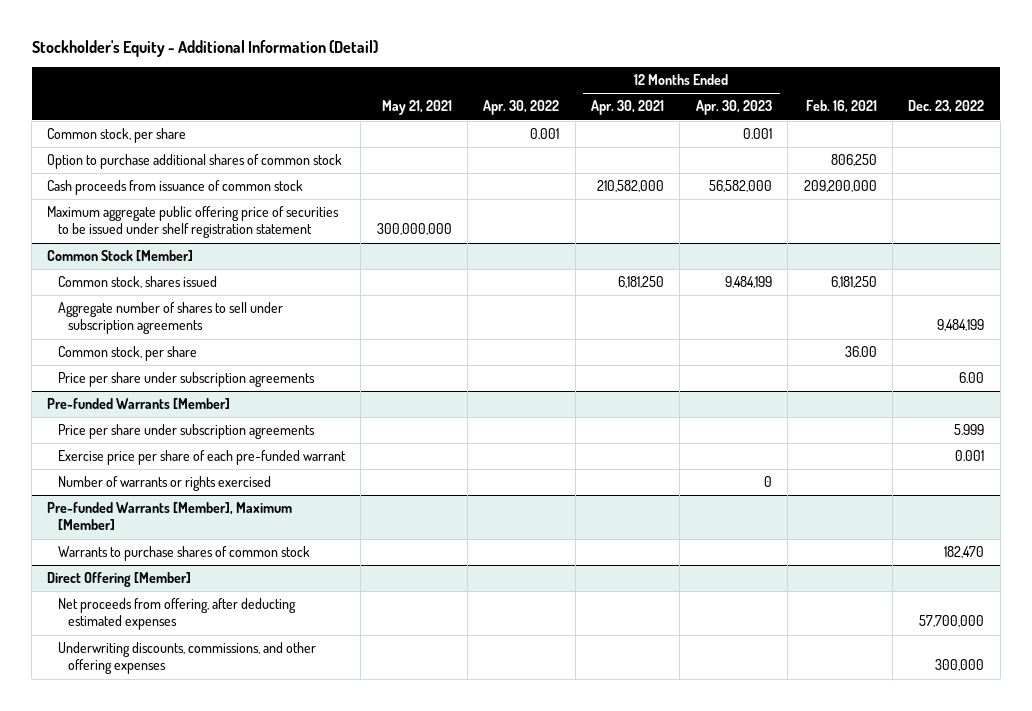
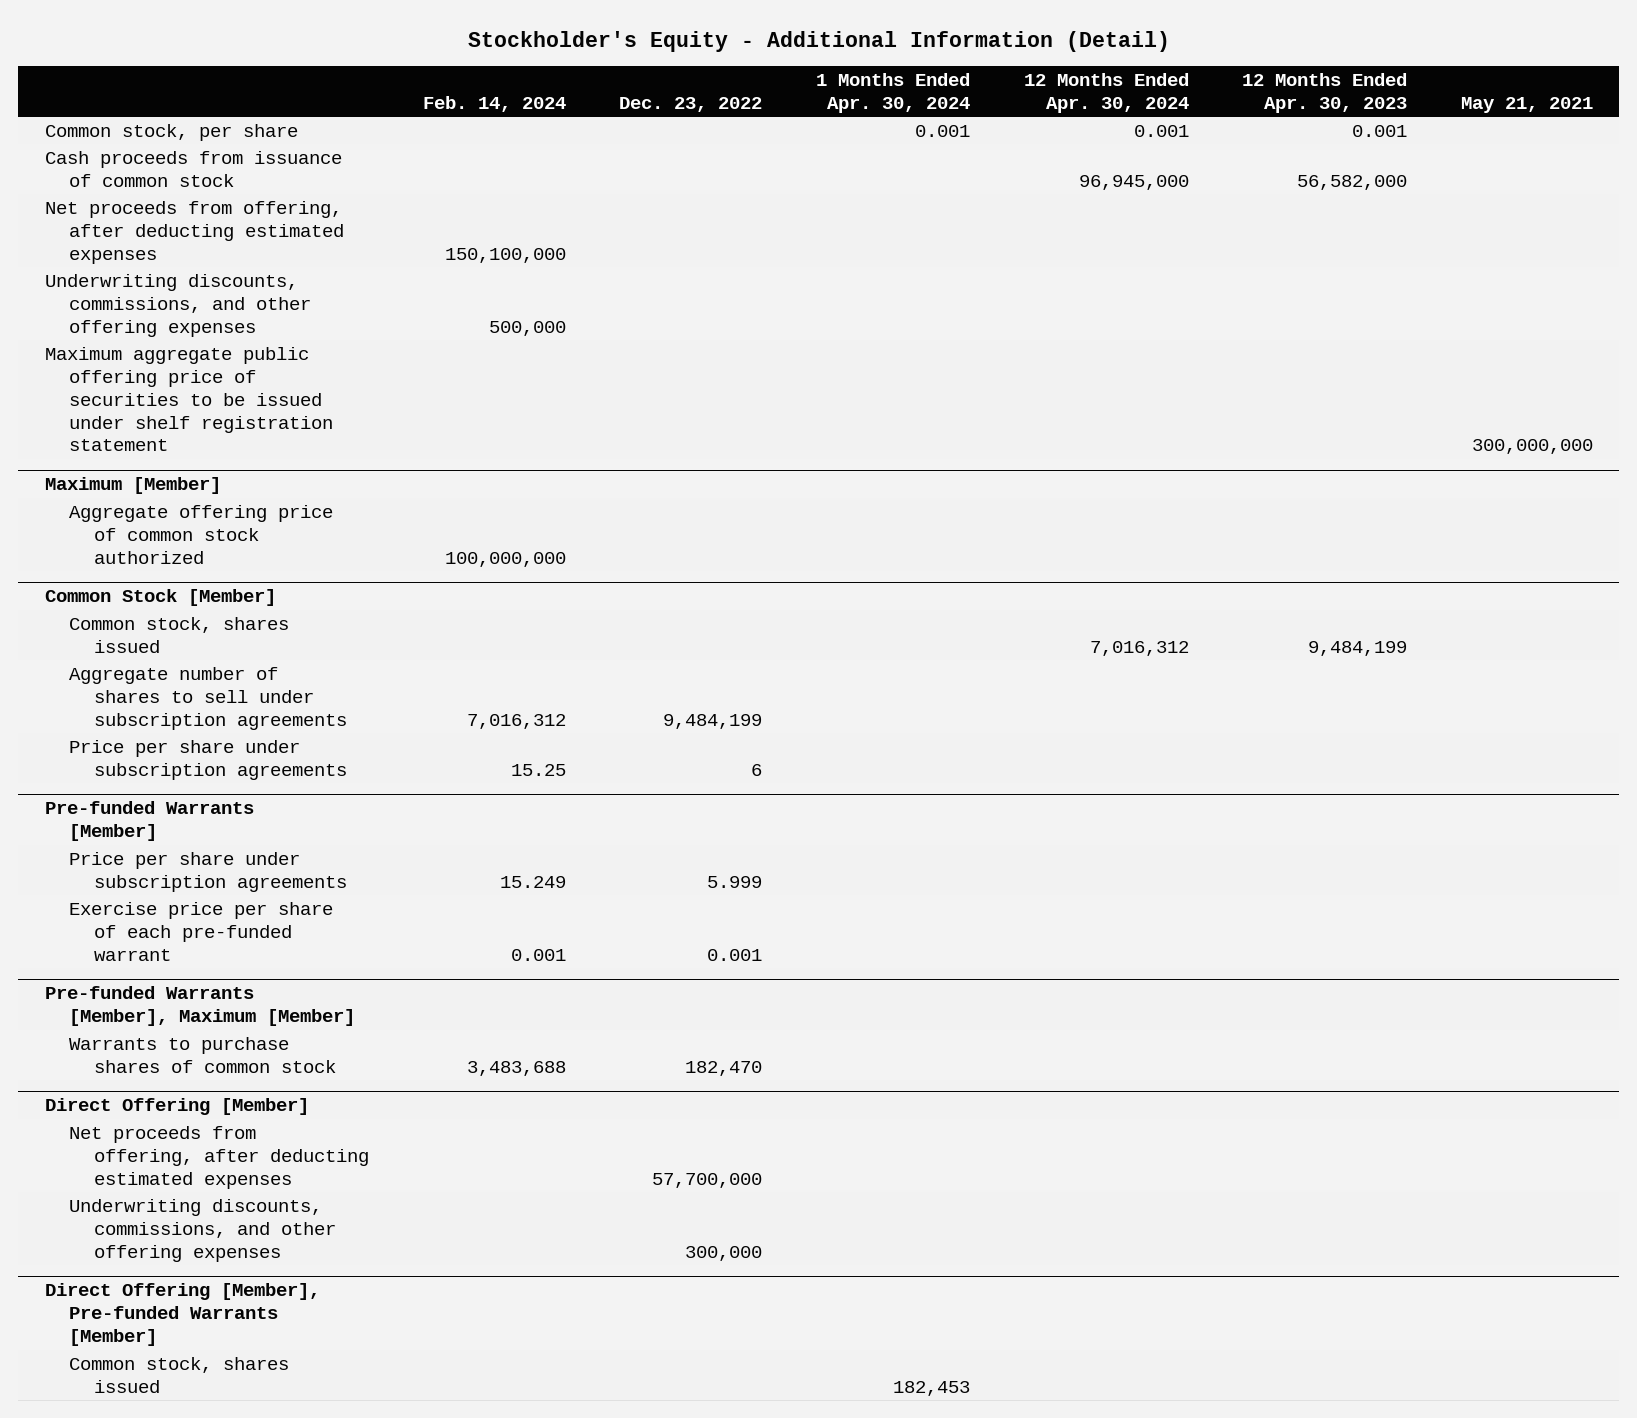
- | May 21, 2021 | Apr. 30, 2022 | 12 Months Ended Apr. 30, 2021 | 12 Months Ended Apr. 30, 2023 | Feb. 16, 2021 | Dec. 23, 2022
+ | Feb. 14, 2024 | Dec. 23, 2022 | 1 Months Ended Apr. 30, 2024 | 12 Months Ended Apr. 30, 2024 | 12 Months Ended Apr. 30, 2023 | May 21, 2021
- Option to purchase additional shares of common stock | | | | | 806,250 |
+ Net proceeds from offering, after deducting estimated expenses | 150,100,000 | | | | |
+ Underwriting discounts, commissions, and other offering expenses | 500,000 | | | | |
+ Maximum [Member]
+ Aggregate offering price of common stock authorized | 100,000,000 | | | | |
@ Common Stock [Member]
- Common stock, per share | | | | | 36.00 |
- Price per share under subscription agreements | | | | | | 6.00
+ Price per share under subscription agreements | 15.25 | 6 | | | |
@ Pre-funded Warrants [Member]
- Number of warrants or rights exercised | | | | 0 | |
+ Direct Offering [Member], Pre-funded Warrants [Member]
+ Common stock, shares issued | | | 182,453 | | |

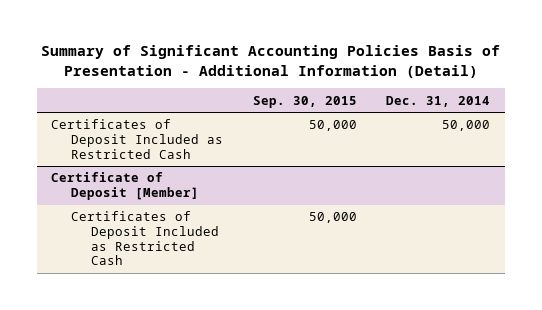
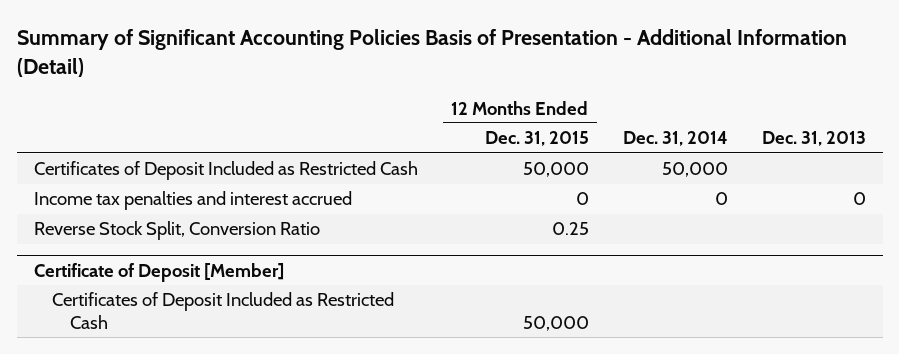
- | Sep. 30, 2015 | Dec. 31, 2014
+ | 12 Months Ended Dec. 31, 2015 | Dec. 31, 2014 | Dec. 31, 2013
+ Income tax penalties and interest accrued | 0 | 0 | 0
+ Reverse Stock Split, Conversion Ratio | 0.25 | |

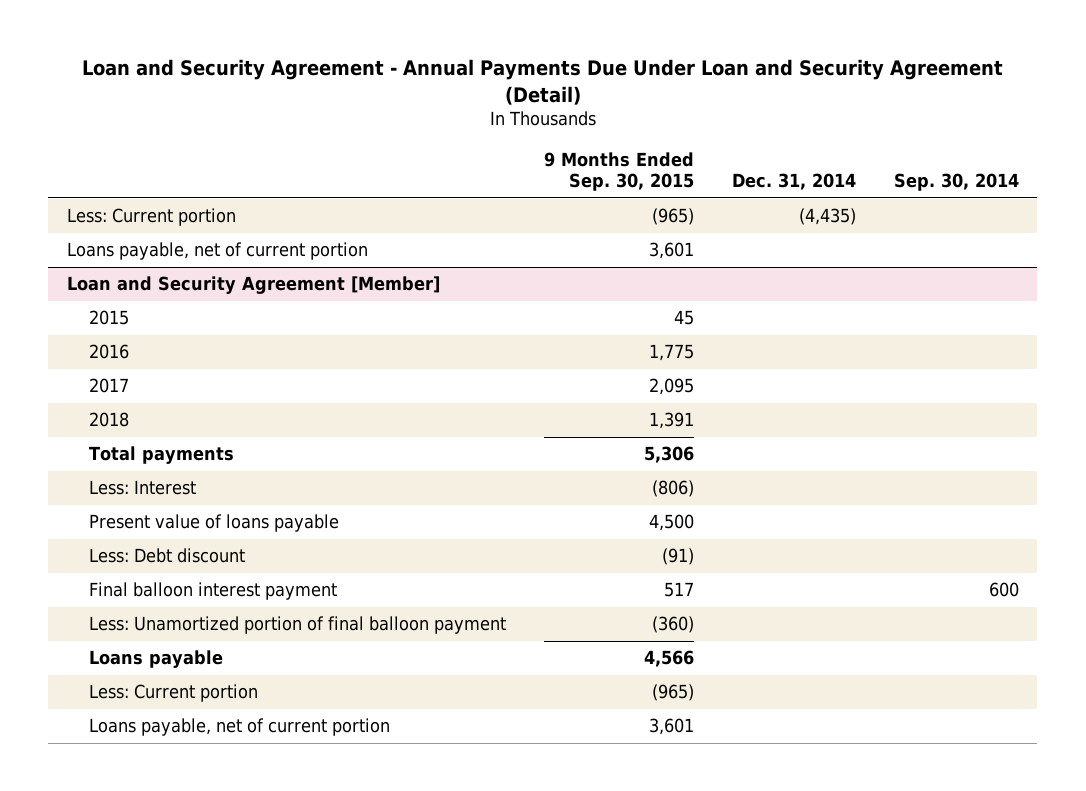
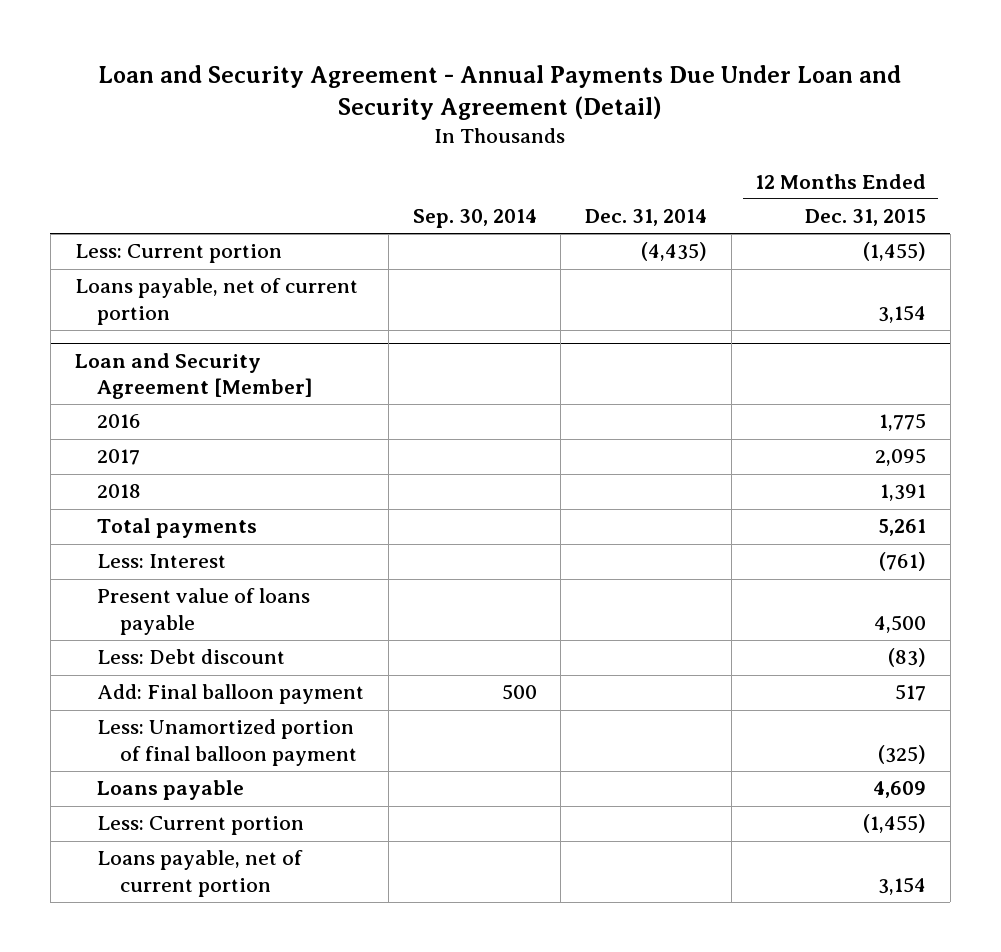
- | 9 Months Ended Sep. 30, 2015 | Dec. 31, 2014 | Sep. 30, 2014
+ | Sep. 30, 2014 | Dec. 31, 2014 | 12 Months Ended Dec. 31, 2015
@ Loan and Security Agreement [Member]
- 2015 | 45 | |
- Final balloon interest payment | 517 | | 600
+ Add: Final balloon payment | 500 | | 517

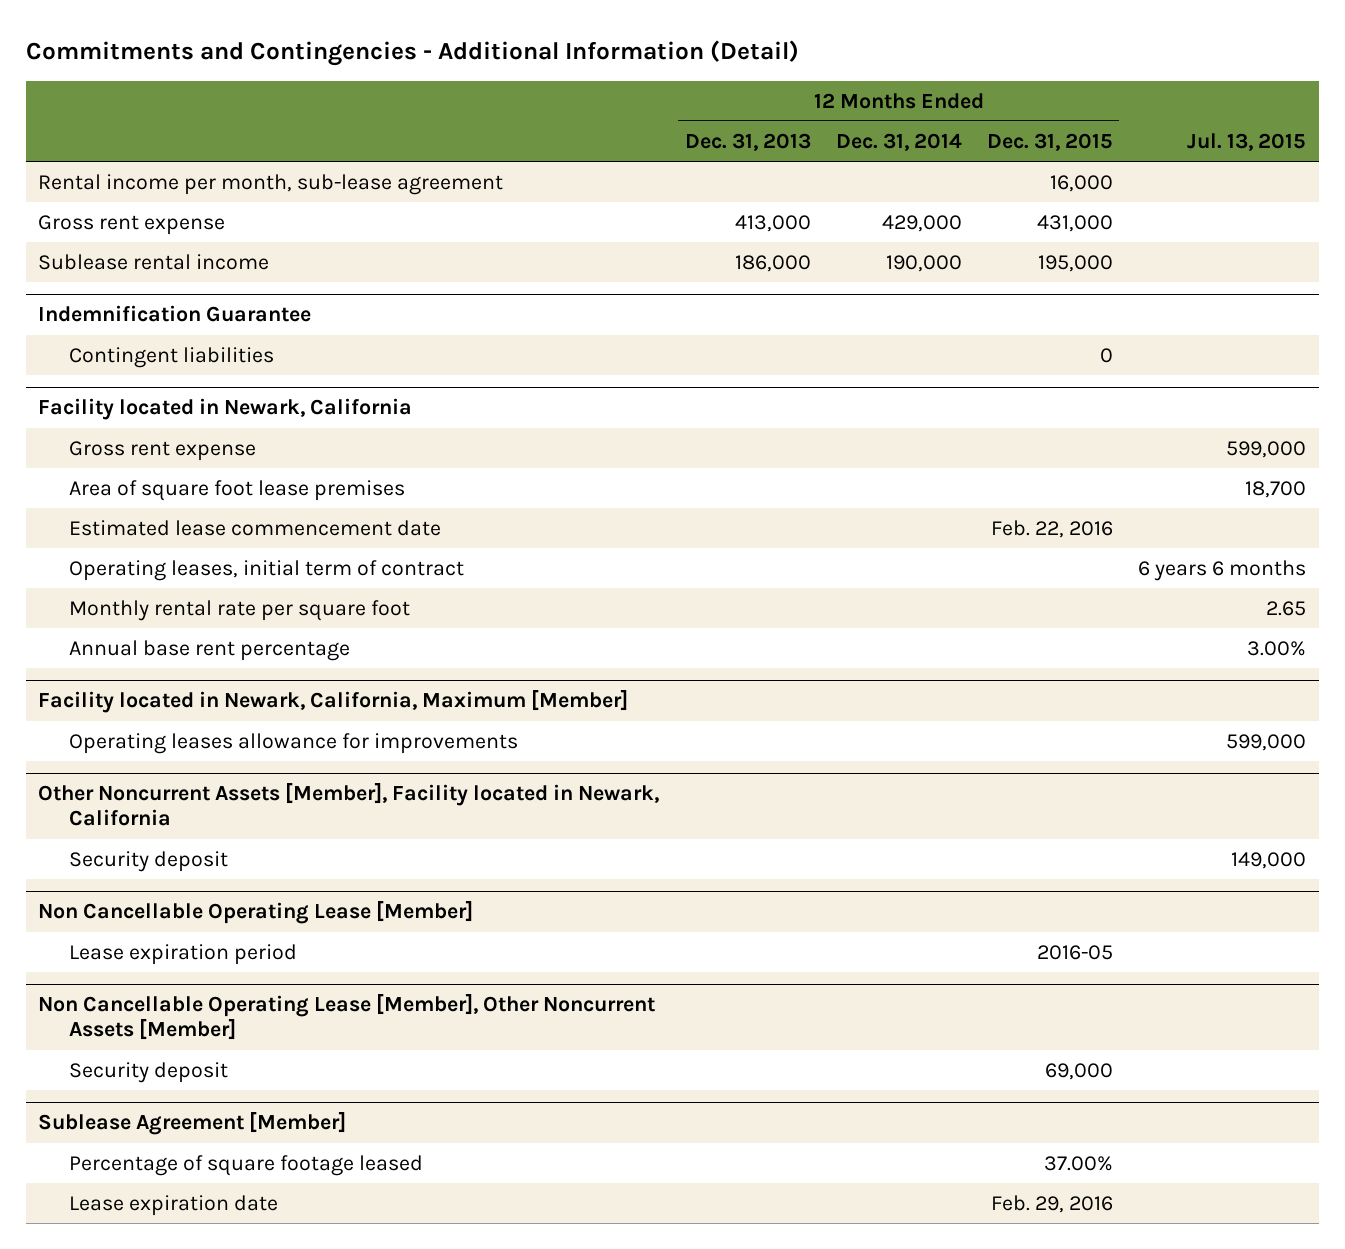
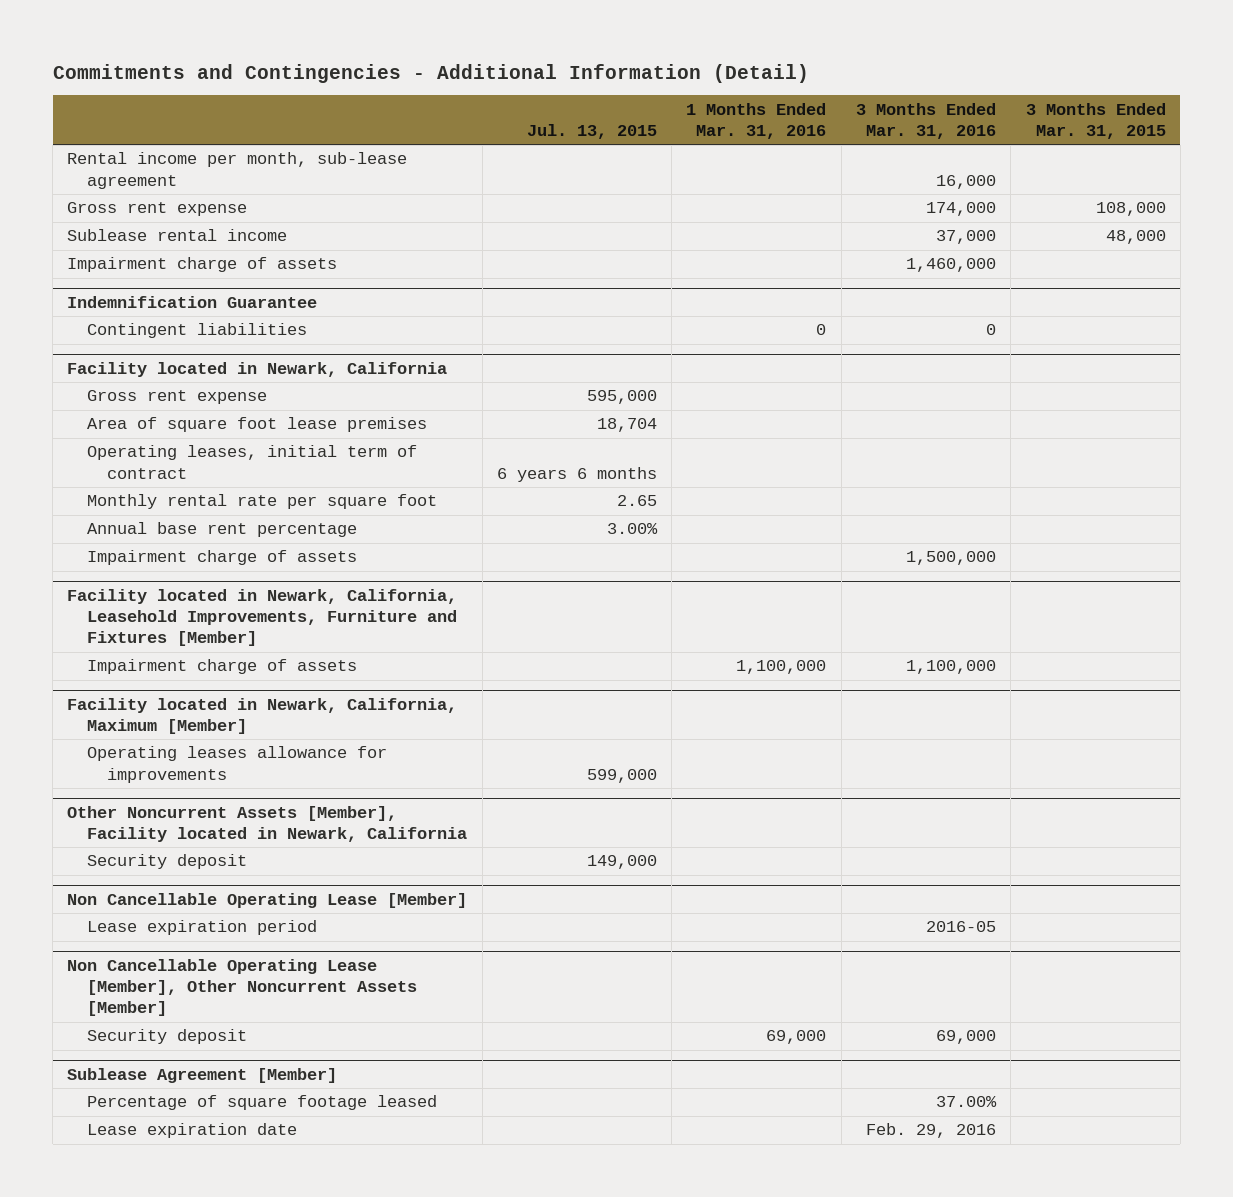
- | 12 Months Ended Dec. 31, 2013 | 12 Months Ended Dec. 31, 2014 | 12 Months Ended Dec. 31, 2015 | Jul. 13, 2015
+ | Jul. 13, 2015 | 1 Months Ended Mar. 31, 2016 | 3 Months Ended Mar. 31, 2016 | 3 Months Ended Mar. 31, 2015
+ Impairment charge of assets | | | 1,460,000 |
@ Facility located in Newark, California
- Gross rent expense | | | | 599,000
- Area of square foot lease premises | | | | 18,700
- Estimated lease commencement date | | | Feb. 22, 2016 |
+ Gross rent expense | 595,000 | | |
+ Area of square foot lease premises | 18,704 | | |
+ Impairment charge of assets | | | 1,500,000 |
+ Facility located in Newark, California, Leasehold Improvements, Furniture and Fixtures [Member]
+ Impairment charge of assets | | 1,100,000 | 1,100,000 |

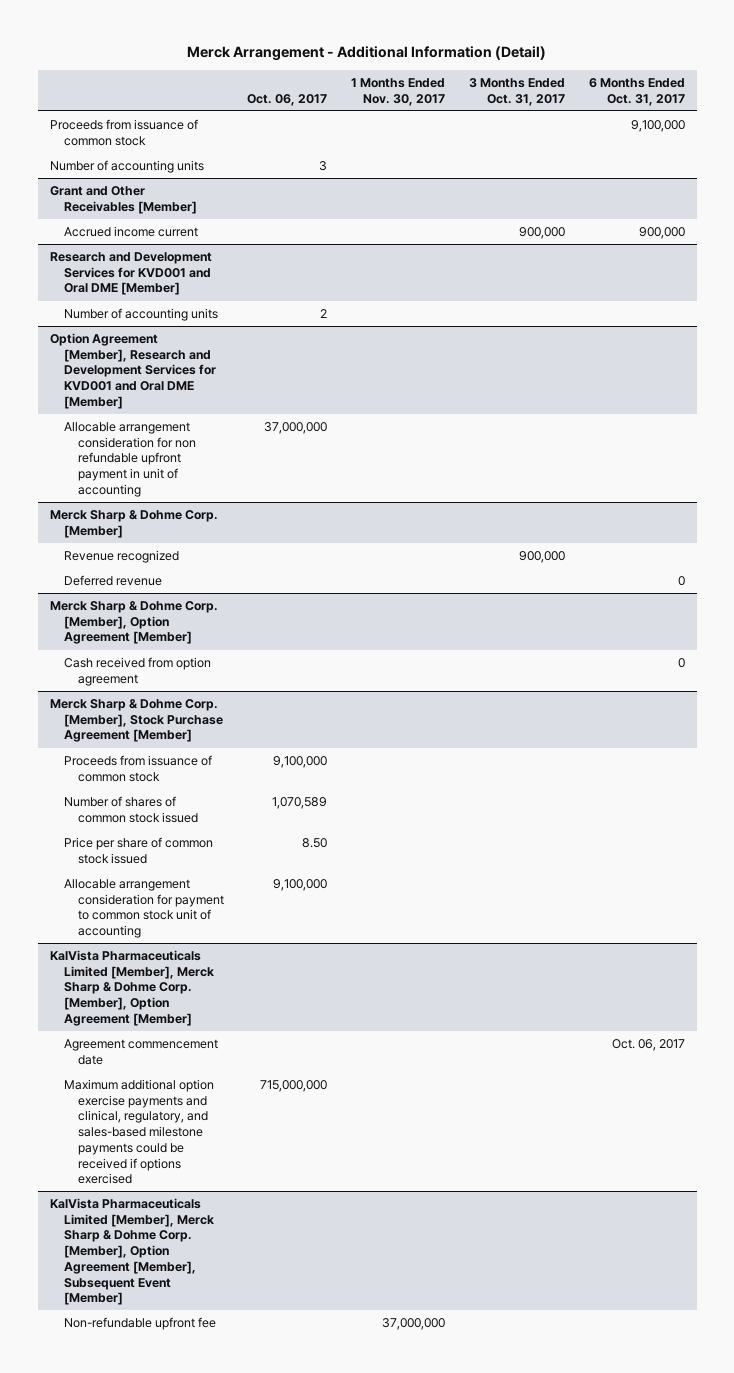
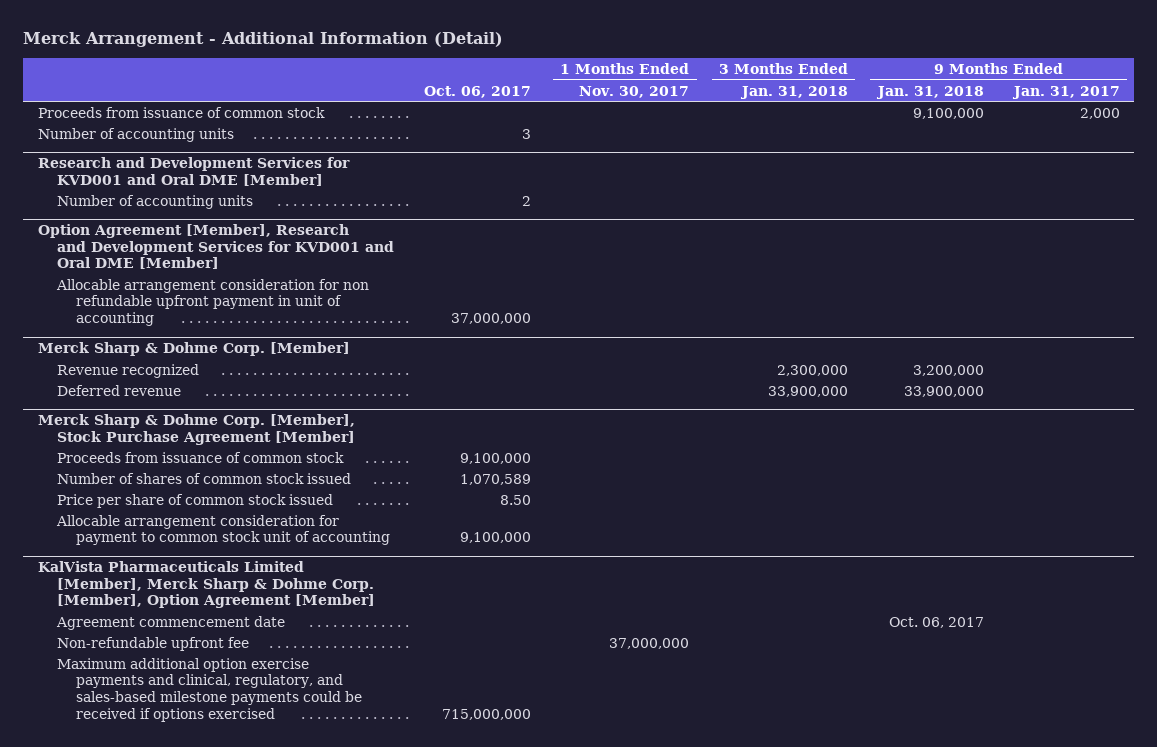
- | Oct. 06, 2017 | 1 Months Ended Nov. 30, 2017 | 3 Months Ended Oct. 31, 2017 | 6 Months Ended Oct. 31, 2017
+ | Oct. 06, 2017 | 1 Months Ended Nov. 30, 2017 | 3 Months Ended Jan. 31, 2018 | 9 Months Ended Jan. 31, 2018 | 9 Months Ended Jan. 31, 2017
- Grant and Other Receivables [Member]
- Accrued income current | | | 900,000 | 900,000
- Merck Sharp & Dohme Corp. [Member], Option Agreement [Member]
- Cash received from option agreement | | | | 0
@ KalVista Pharmaceuticals Limited [Member], Merck Sharp & Dohme Corp. [Member], Option Agreement [Member]
+ Non-refundable upfront fee | | 37,000,000 | | |
- KalVista Pharmaceuticals Limited [Member], Merck Sharp & Dohme Corp. [Member], Option Agreement [Member], Subsequent Event [Member]
- Non-refundable upfront fee | | 37,000,000 | |

